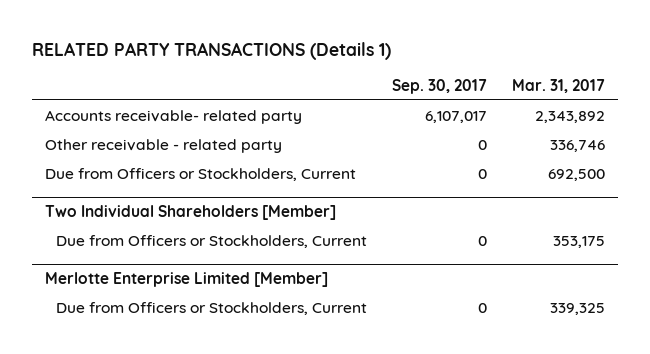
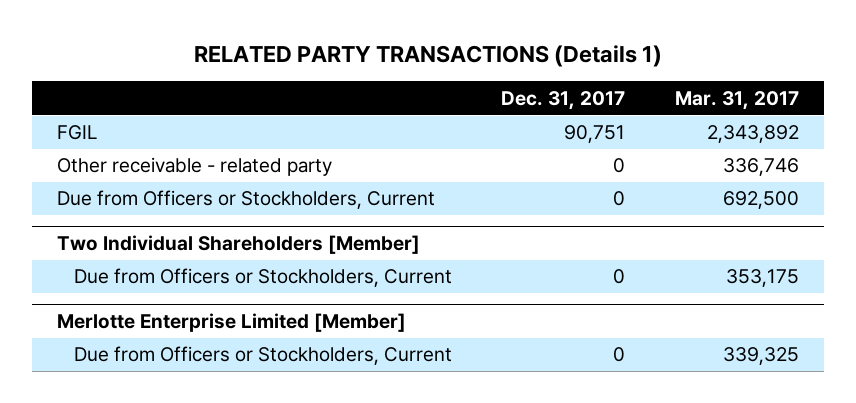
- | Sep. 30, 2017 | Mar. 31, 2017
+ | Dec. 31, 2017 | Mar. 31, 2017
- Accounts receivable- related party | 6,107,017 | 2,343,892
+ FGIL | 90,751 | 2,343,892

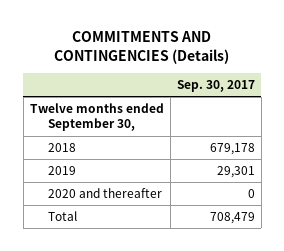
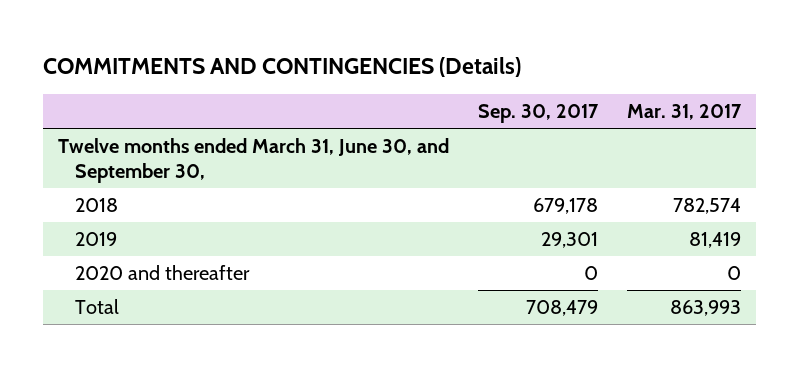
- | Sep. 30, 2017
+ | Sep. 30, 2017 | Mar. 31, 2017
- Twelve months ended September 30,
+ Twelve months ended March 31, June 30, and September 30,

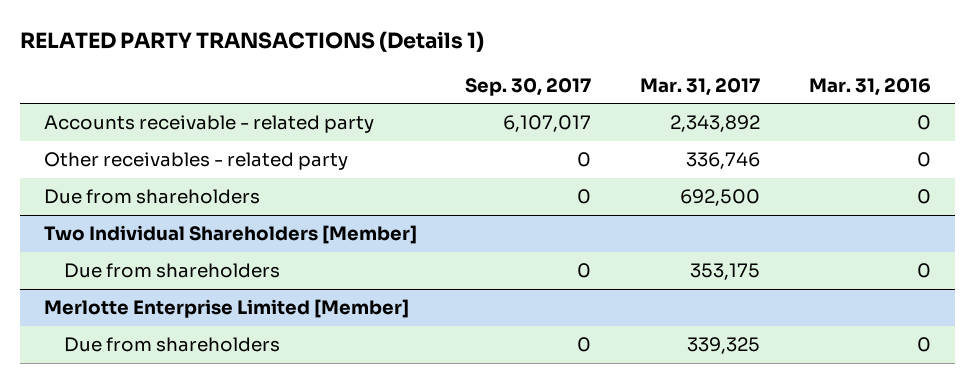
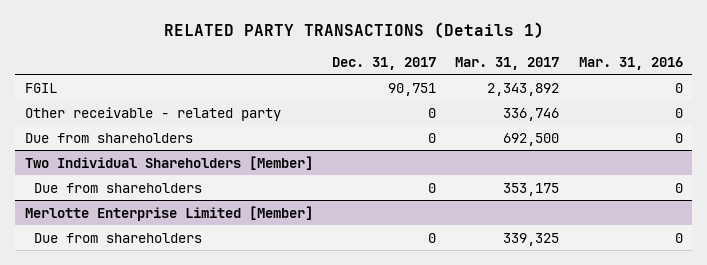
- | Sep. 30, 2017 | Mar. 31, 2017 | Mar. 31, 2016
+ | Dec. 31, 2017 | Mar. 31, 2017 | Mar. 31, 2016
- Accounts receivable - related party | 6,107,017 | 2,343,892 | 0
- Other receivables - related party | 0 | 336,746 | 0
+ FGIL | 90,751 | 2,343,892 | 0
+ Other receivable - related party | 0 | 336,746 | 0

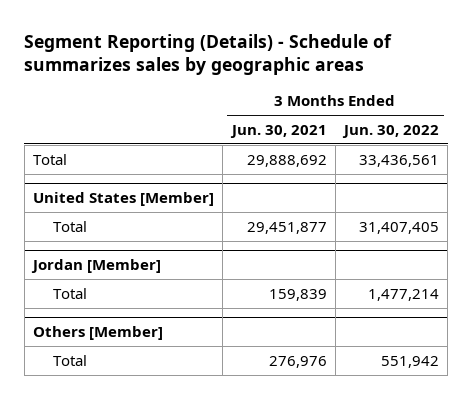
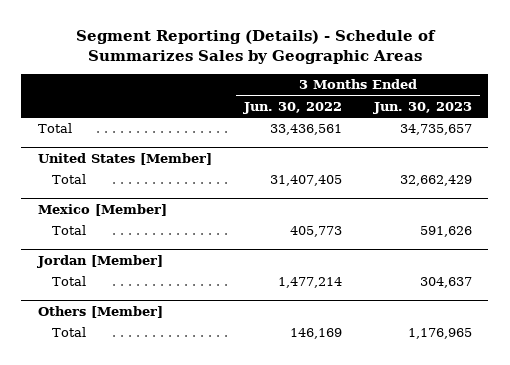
- Segment Reporting (Details) - Schedule of summarizes sales by geographic areas
+ Segment Reporting (Details) - Schedule of Summarizes Sales by Geographic Areas
- | 3 Months Ended Jun. 30, 2021 | 3 Months Ended Jun. 30, 2022
+ | 3 Months Ended Jun. 30, 2022 | 3 Months Ended Jun. 30, 2023
+ Mexico [Member]
+ Total | 405,773 | 591,626
@ Others [Member]
- Total | 276,976 | 551,942
+ Total | 146,169 | 1,176,965

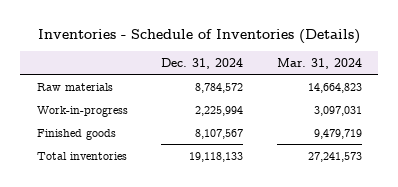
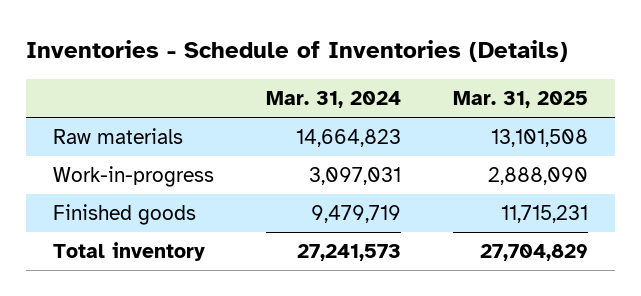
- | Dec. 31, 2024 | Mar. 31, 2024
+ | Mar. 31, 2024 | Mar. 31, 2025
- Total inventories | 19,118,133 | 27,241,573
+ Total inventory | 27,241,573 | 27,704,829

